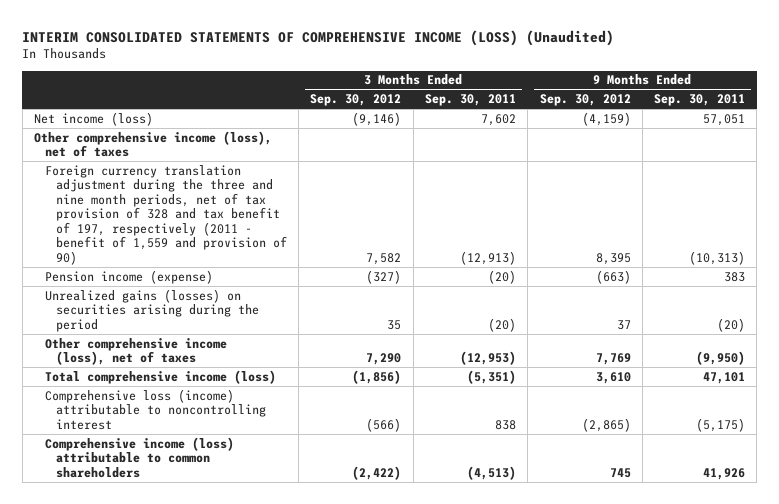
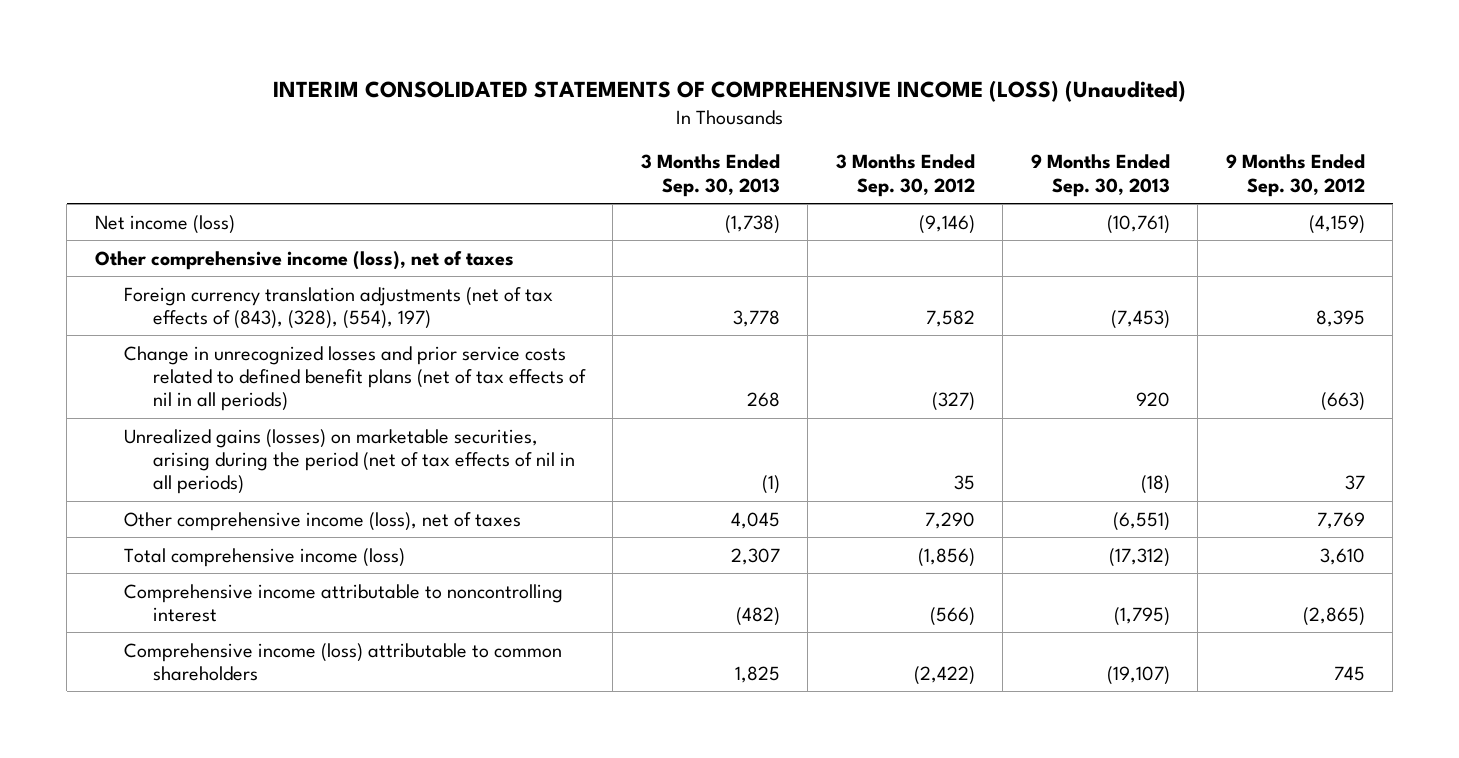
- | 3 Months Ended Sep. 30, 2012 | 3 Months Ended Sep. 30, 2011 | 9 Months Ended Sep. 30, 2012 | 9 Months Ended Sep. 30, 2011
+ | 3 Months Ended Sep. 30, 2013 | 3 Months Ended Sep. 30, 2012 | 9 Months Ended Sep. 30, 2013 | 9 Months Ended Sep. 30, 2012
- Foreign currency translation adjustment during the three and nine month periods, net of tax provision of 328 and tax benefit of 197, respectively (2011 - benefit of 1,559 and provision of 90) | 7,582 | (12,913) | 8,395 | (10,313)
- Pension income (expense) | (327) | (20) | (663) | 383
- Unrealized gains (losses) on securities arising during the period | 35 | (20) | 37 | (20)
+ Foreign currency translation adjustments (net of tax effects of (843), (328), (554), 197) | 3,778 | 7,582 | (7,453) | 8,395
+ Change in unrecognized losses and prior service costs related to defined benefit plans (net of tax effects of nil in all periods) | 268 | (327) | 920 | (663)
+ Unrealized gains (losses) on marketable securities, arising during the period (net of tax effects of nil in all periods) | (1) | 35 | (18) | 37
- Comprehensive loss (income) attributable to noncontrolling interest | (566) | 838 | (2,865) | (5,175)
+ Comprehensive income attributable to noncontrolling interest | (482) | (566) | (1,795) | (2,865)

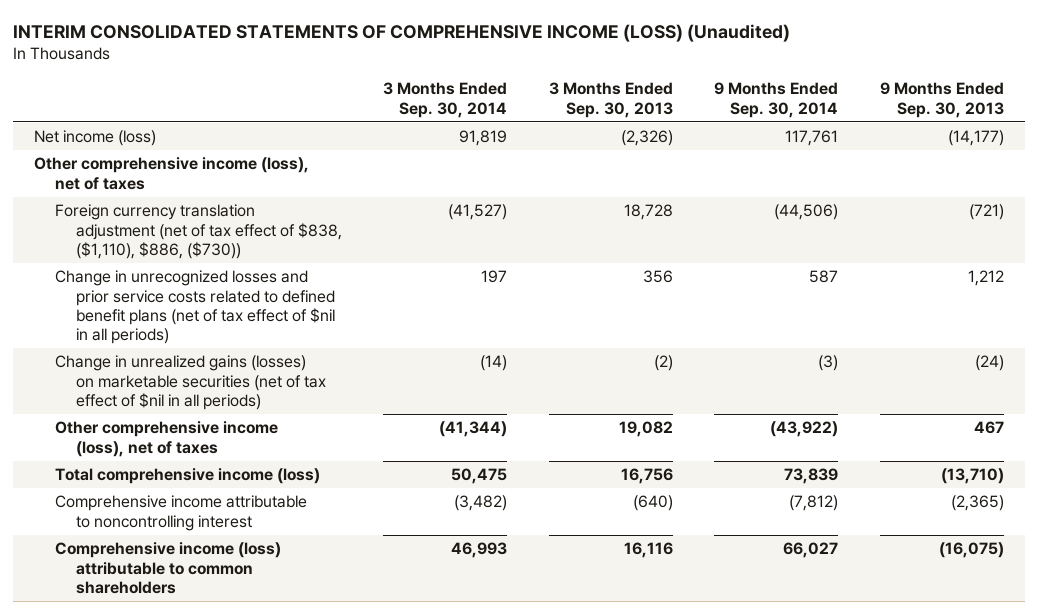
- | 3 Months Ended Sep. 30, 2013 | 3 Months Ended Sep. 30, 2012 | 9 Months Ended Sep. 30, 2013 | 9 Months Ended Sep. 30, 2012
+ | 3 Months Ended Sep. 30, 2014 | 3 Months Ended Sep. 30, 2013 | 9 Months Ended Sep. 30, 2014 | 9 Months Ended Sep. 30, 2013
- Net income (loss) | (1,738) | (9,146) | (10,761) | (4,159)
+ Net income (loss) | 91,819 | (2,326) | 117,761 | (14,177)
- Foreign currency translation adjustments (net of tax effects of (843), (328), (554), 197) | 3,778 | 7,582 | (7,453) | 8,395
- Change in unrecognized losses and prior service costs related to defined benefit plans (net of tax effects of nil in all periods) | 268 | (327) | 920 | (663)
- Unrealized gains (losses) on marketable securities, arising during the period (net of tax effects of nil in all periods) | (1) | 35 | (18) | 37
- Other comprehensive income (loss), net of taxes | 4,045 | 7,290 | (6,551) | 7,769
- Total comprehensive income (loss) | 2,307 | (1,856) | (17,312) | 3,610
- Comprehensive income attributable to noncontrolling interest | (482) | (566) | (1,795) | (2,865)
- Comprehensive income (loss) attributable to common shareholders | 1,825 | (2,422) | (19,107) | 745
+ Foreign currency translation adjustment (net of tax effect of $838, ($1,110), $886, ($730)) | (41,527) | 18,728 | (44,506) | (721)
+ Change in unrecognized losses and prior service costs related to defined benefit plans (net of tax effect of $nil in all periods) | 197 | 356 | 587 | 1,212
+ Change in unrealized gains (losses) on marketable securities (net of tax effect of $nil in all periods) | (14) | (2) | (3) | (24)
+ Other comprehensive income (loss), net of taxes | (41,344) | 19,082 | (43,922) | 467
+ Total comprehensive income (loss) | 50,475 | 16,756 | 73,839 | (13,710)
+ Comprehensive income attributable to noncontrolling interest | (3,482) | (640) | (7,812) | (2,365)
+ Comprehensive income (loss) attributable to common shareholders | 46,993 | 16,116 | 66,027 | (16,075)

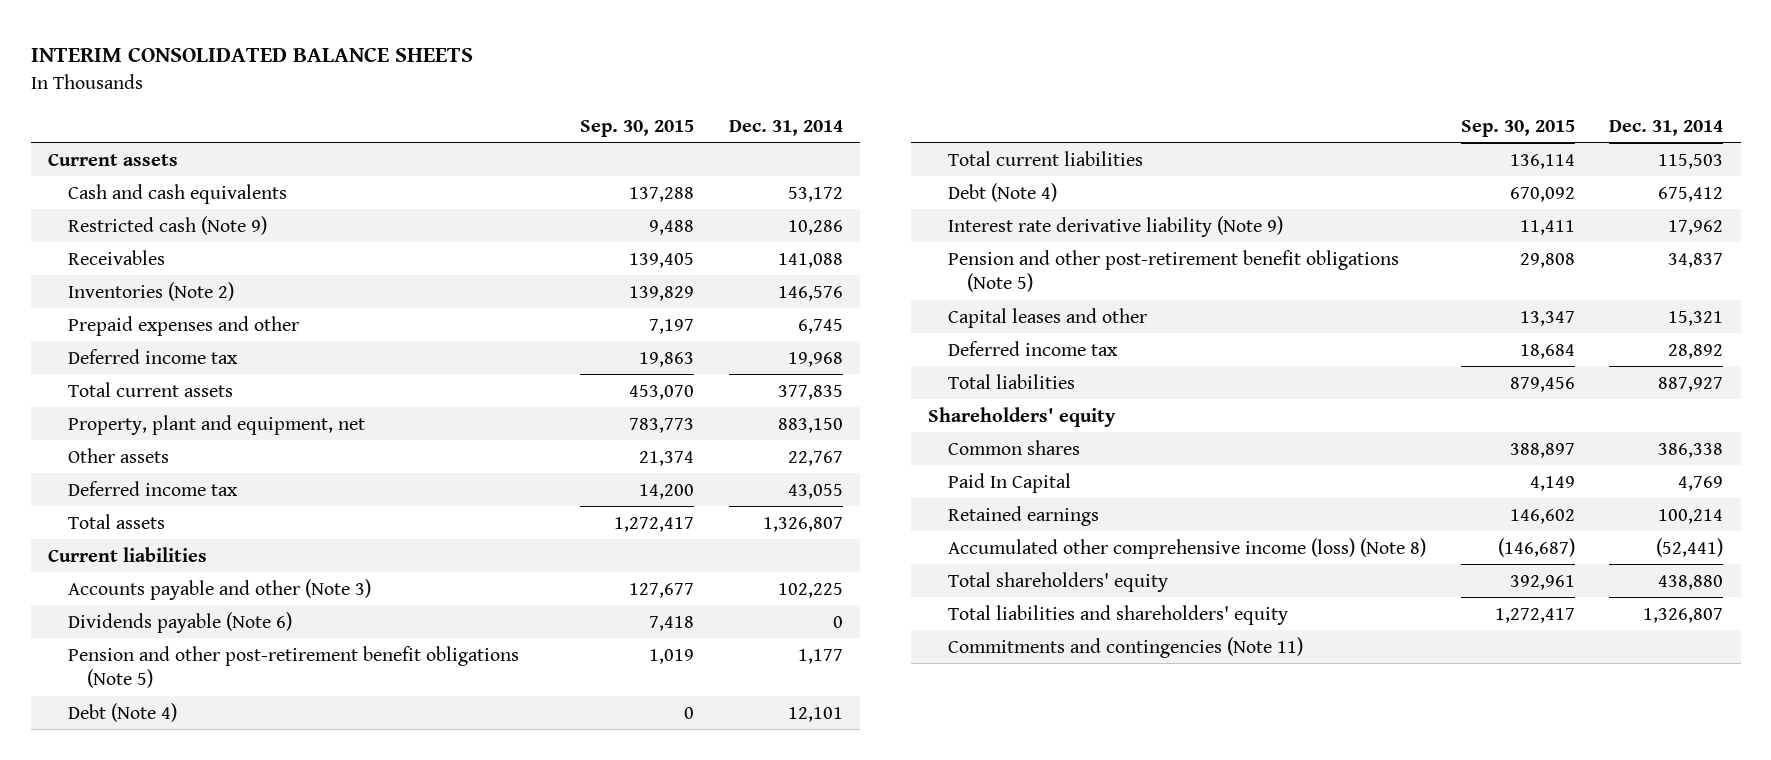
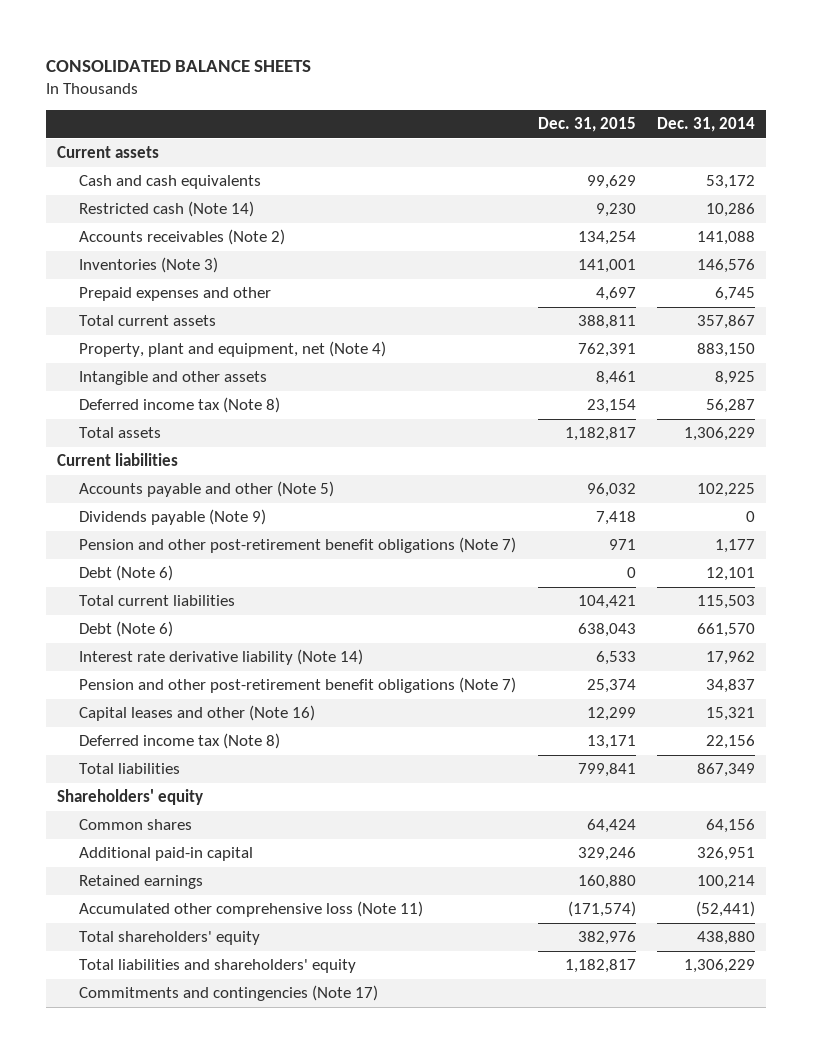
- INTERIM CONSOLIDATED BALANCE SHEETS
+ CONSOLIDATED BALANCE SHEETS
- | Sep. 30, 2015 | Dec. 31, 2014
+ | Dec. 31, 2015 | Dec. 31, 2014
- Restricted cash (Note 9) | 9,488 | 10,286
- Receivables | 139,405 | 141,088
- Inventories (Note 2) | 139,829 | 146,576
+ Restricted cash (Note 14) | 9,230 | 10,286
+ Accounts receivables (Note 2) | 134,254 | 141,088
+ Inventories (Note 3) | 141,001 | 146,576
- Deferred income tax | 19,863 | 19,968
- Total current assets | 453,070 | 377,835
- Property, plant and equipment, net | 783,773 | 883,150
- Other assets | 21,374 | 22,767
- Deferred income tax | 14,200 | 43,055
- Total assets | 1,272,417 | 1,326,807
+ Total current assets | 388,811 | 357,867
+ Property, plant and equipment, net (Note 4) | 762,391 | 883,150
+ Intangible and other assets | 8,461 | 8,925
+ Deferred income tax (Note 8) | 23,154 | 56,287
+ Total assets | 1,182,817 | 1,306,229
- Accounts payable and other (Note 3) | 127,677 | 102,225
- Dividends payable (Note 6) | 7,418 | 0
- Pension and other post-retirement benefit obligations (Note 5) | 1,019 | 1,177
- Debt (Note 4) | 0 | 12,101
+ Accounts payable and other (Note 5) | 96,032 | 102,225
+ Dividends payable (Note 9) | 7,418 | 0
+ Pension and other post-retirement benefit obligations (Note 7) | 971 | 1,177
+ Debt (Note 6) | 0 | 12,101
- Debt (Note 4) | 670,092 | 675,412
- Interest rate derivative liability (Note 9) | 11,411 | 17,962
- Pension and other post-retirement benefit obligations (Note 5) | 29,808 | 34,837
- Capital leases and other | 13,347 | 15,321
- Deferred income tax | 18,684 | 28,892
- Total liabilities | 879,456 | 887,927
+ Debt (Note 6) | 638,043 | 661,570
+ Interest rate derivative liability (Note 14) | 6,533 | 17,962
+ Pension and other post-retirement benefit obligations (Note 7) | 25,374 | 34,837
+ Capital leases and other (Note 16) | 12,299 | 15,321
+ Deferred income tax (Note 8) | 13,171 | 22,156
+ Total liabilities | 799,841 | 867,349
- Common shares | 388,897 | 386,338
- Paid In Capital | 4,149 | 4,769
+ Common shares | 64,424 | 64,156
+ Additional paid-in capital | 329,246 | 326,951
- Accumulated other comprehensive income (loss) (Note 8) | (146,687) | (52,441)
+ Accumulated other comprehensive loss (Note 11) | (171,574) | (52,441)
- Total liabilities and shareholders' equity | 1,272,417 | 1,326,807
- Commitments and contingencies (Note 11)
+ Total liabilities and shareholders' equity | 1,182,817 | 1,306,229
+ Commitments and contingencies (Note 17)

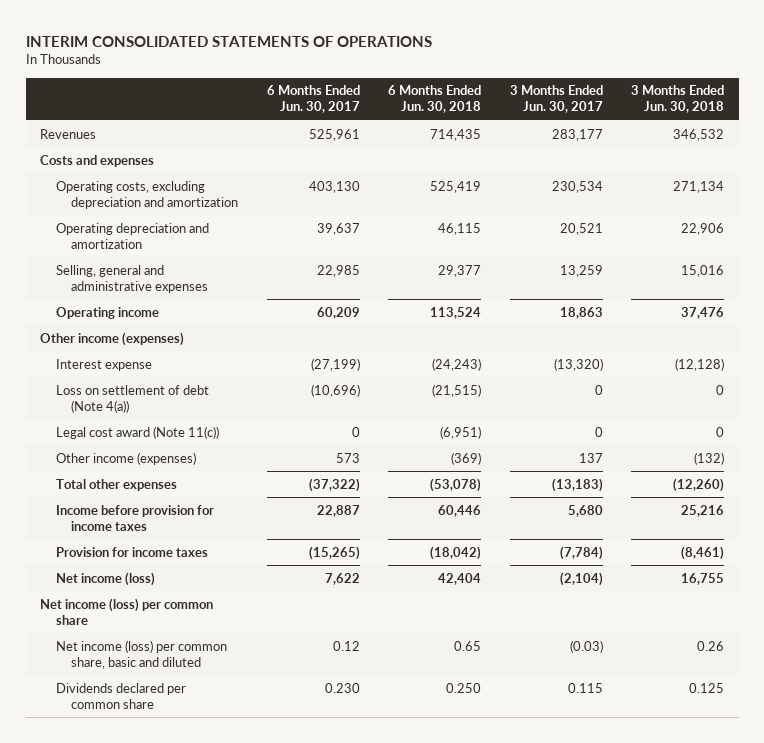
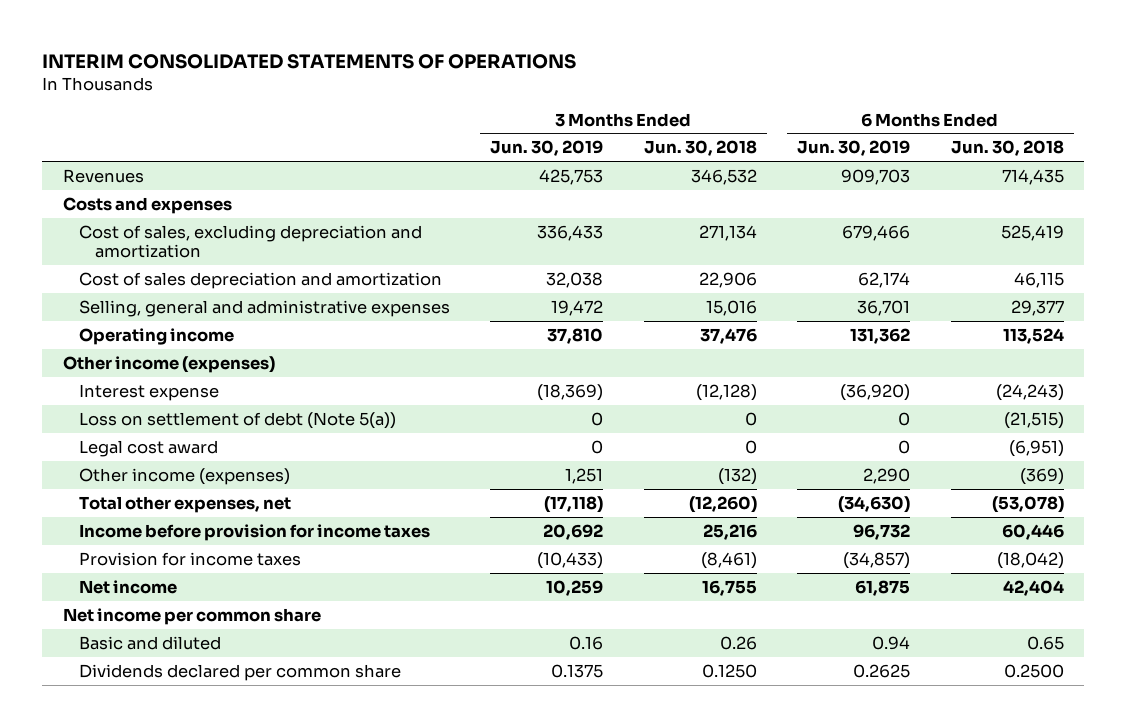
- | 6 Months Ended Jun. 30, 2017 | 6 Months Ended Jun. 30, 2018 | 3 Months Ended Jun. 30, 2017 | 3 Months Ended Jun. 30, 2018
+ | 3 Months Ended Jun. 30, 2019 | 3 Months Ended Jun. 30, 2018 | 6 Months Ended Jun. 30, 2019 | 6 Months Ended Jun. 30, 2018
- Operating costs, excluding depreciation and amortization | 403,130 | 525,419 | 230,534 | 271,134
- Operating depreciation and amortization | 39,637 | 46,115 | 20,521 | 22,906
+ Cost of sales, excluding depreciation and amortization | 336,433 | 271,134 | 679,466 | 525,419
+ Cost of sales depreciation and amortization | 32,038 | 22,906 | 62,174 | 46,115
- Loss on settlement of debt (Note 4(a)) | (10,696) | (21,515) | 0 | 0
- Legal cost award (Note 11(c)) | 0 | (6,951) | 0 | 0
+ Loss on settlement of debt (Note 5(a)) | 0 | 0 | 0 | (21,515)
+ Legal cost award | 0 | 0 | 0 | (6,951)
- Total other expenses | (37,322) | (53,078) | (13,183) | (12,260)
+ Total other expenses, net | (17,118) | (12,260) | (34,630) | (53,078)
- Net income (loss) | 7,622 | 42,404 | (2,104) | 16,755
- Net income (loss) per common share
- Net income (loss) per common share, basic and diluted | 0.12 | 0.65 | (0.03) | 0.26
- Dividends declared per common share | 0.230 | 0.250 | 0.115 | 0.125
+ Net income | 10,259 | 16,755 | 61,875 | 42,404
+ Net income per common share
+ Basic and diluted | 0.16 | 0.26 | 0.94 | 0.65
+ Dividends declared per common share | 0.1375 | 0.1250 | 0.2625 | 0.2500

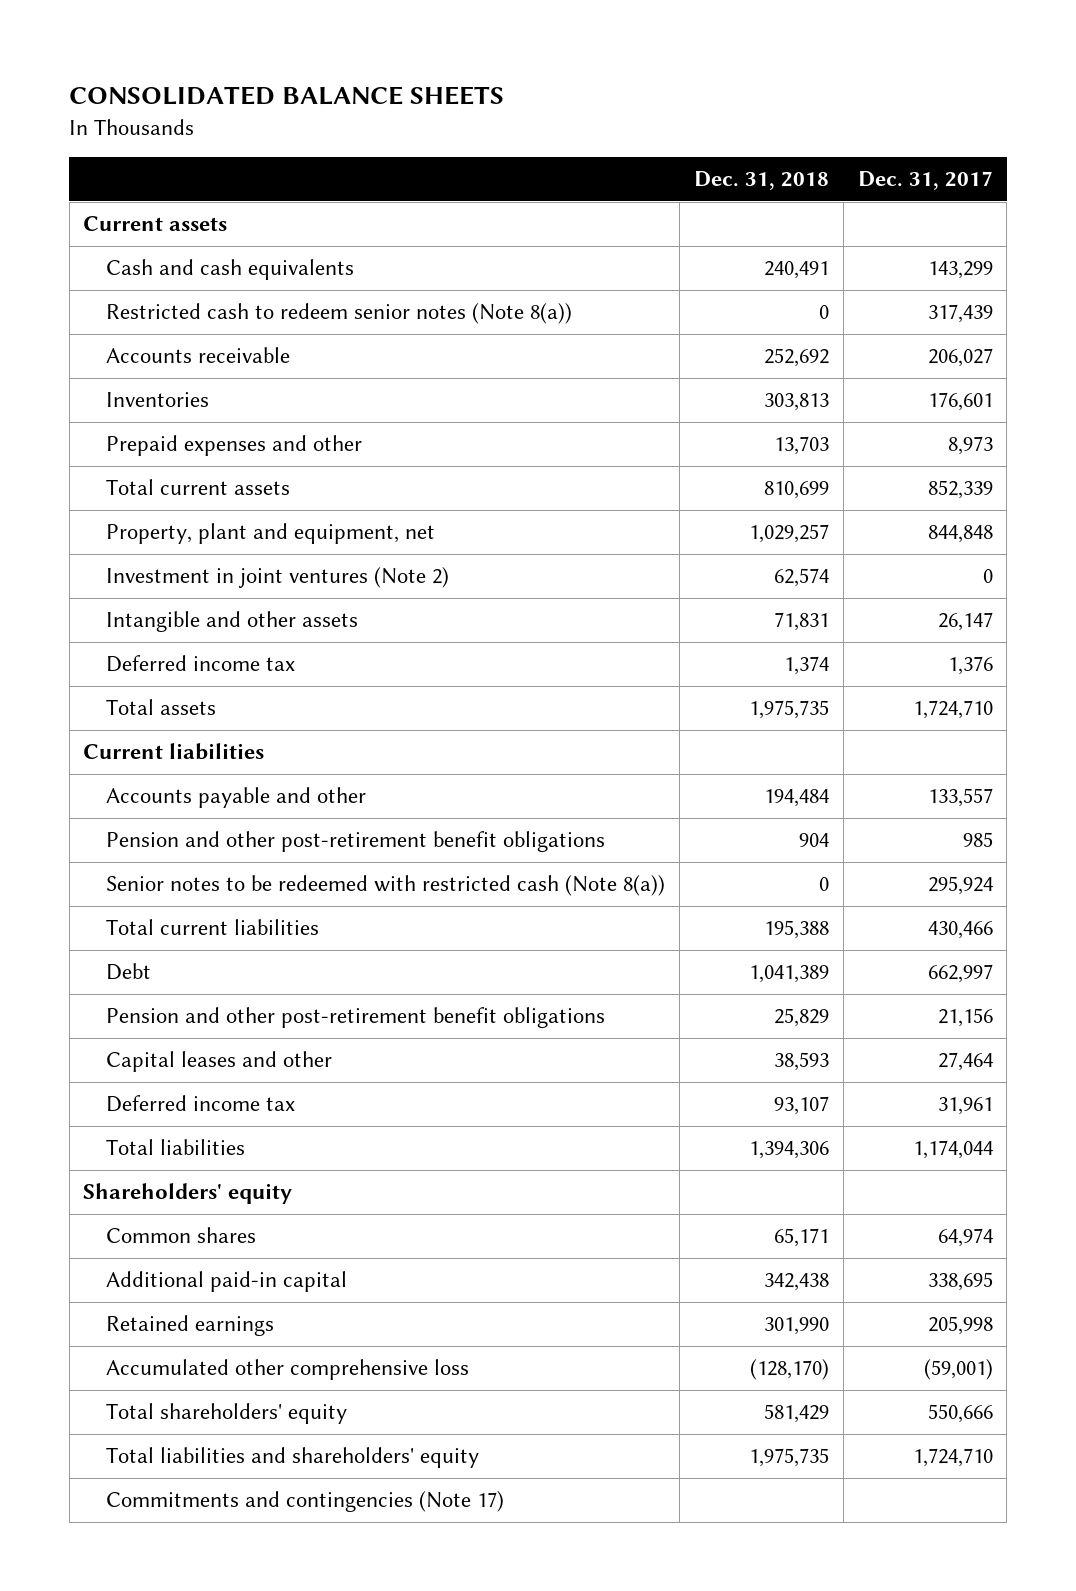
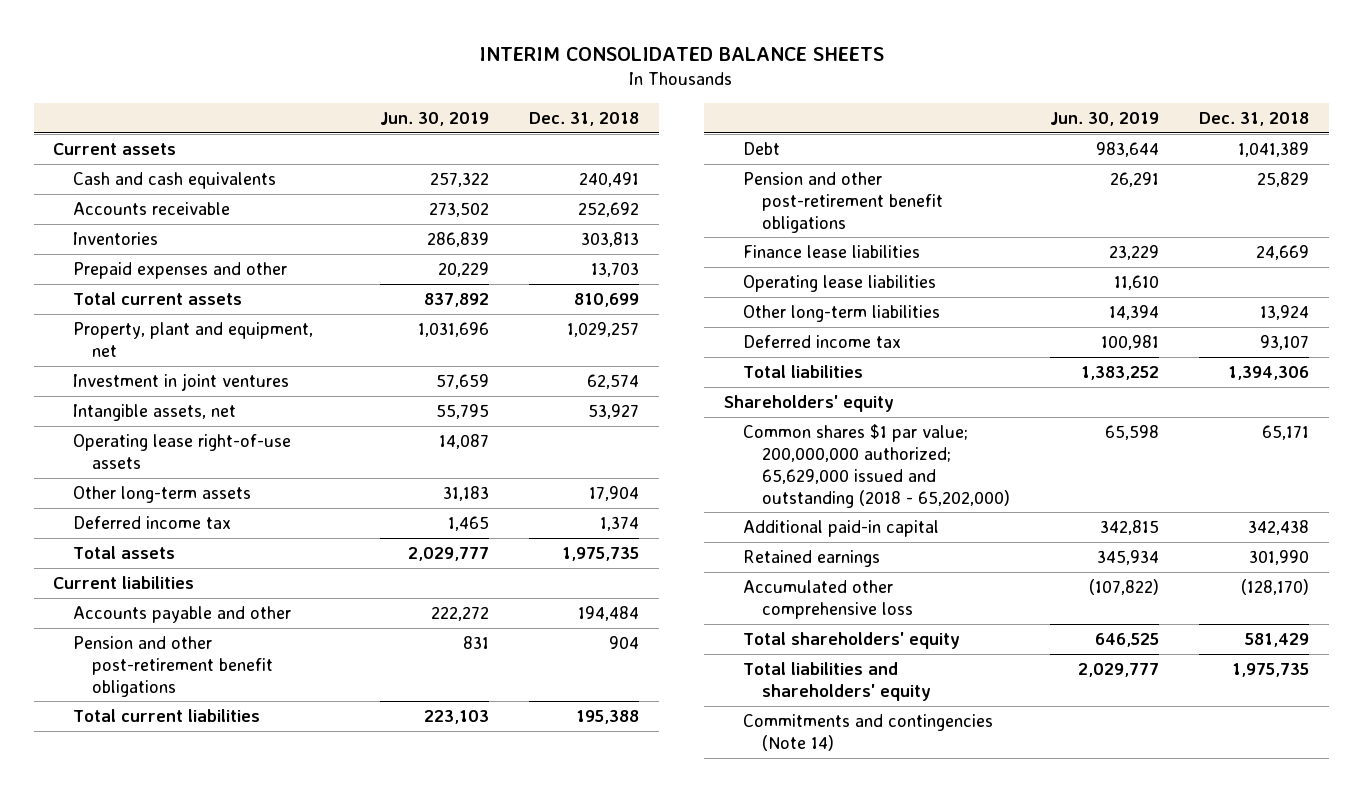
- CONSOLIDATED BALANCE SHEETS
+ INTERIM CONSOLIDATED BALANCE SHEETS
- | Dec. 31, 2018 | Dec. 31, 2017
+ | Jun. 30, 2019 | Dec. 31, 2018
- Restricted cash to redeem senior notes (Note 8(a)) | 0 | 317,439
- Investment in joint ventures (Note 2) | 62,574 | 0
- Intangible and other assets | 71,831 | 26,147
+ Investment in joint ventures | 57,659 | 62,574
+ Intangible assets, net | 55,795 | 53,927
+ Operating lease right-of-use assets | 14,087 |
+ Other long-term assets | 31,183 | 17,904
- Senior notes to be redeemed with restricted cash (Note 8(a)) | 0 | 295,924
- Capital leases and other | 38,593 | 27,464
+ Finance lease liabilities | 23,229 | 24,669
+ Operating lease liabilities | 11,610 |
+ Other long-term liabilities | 14,394 | 13,924
- Common shares | 65,171 | 64,974
+ Common shares $1 par value; 200,000,000 authorized; 65,629,000 issued and outstanding (2018 - 65,202,000) | 65,598 | 65,171
- Commitments and contingencies (Note 17)
+ Commitments and contingencies (Note 14)

